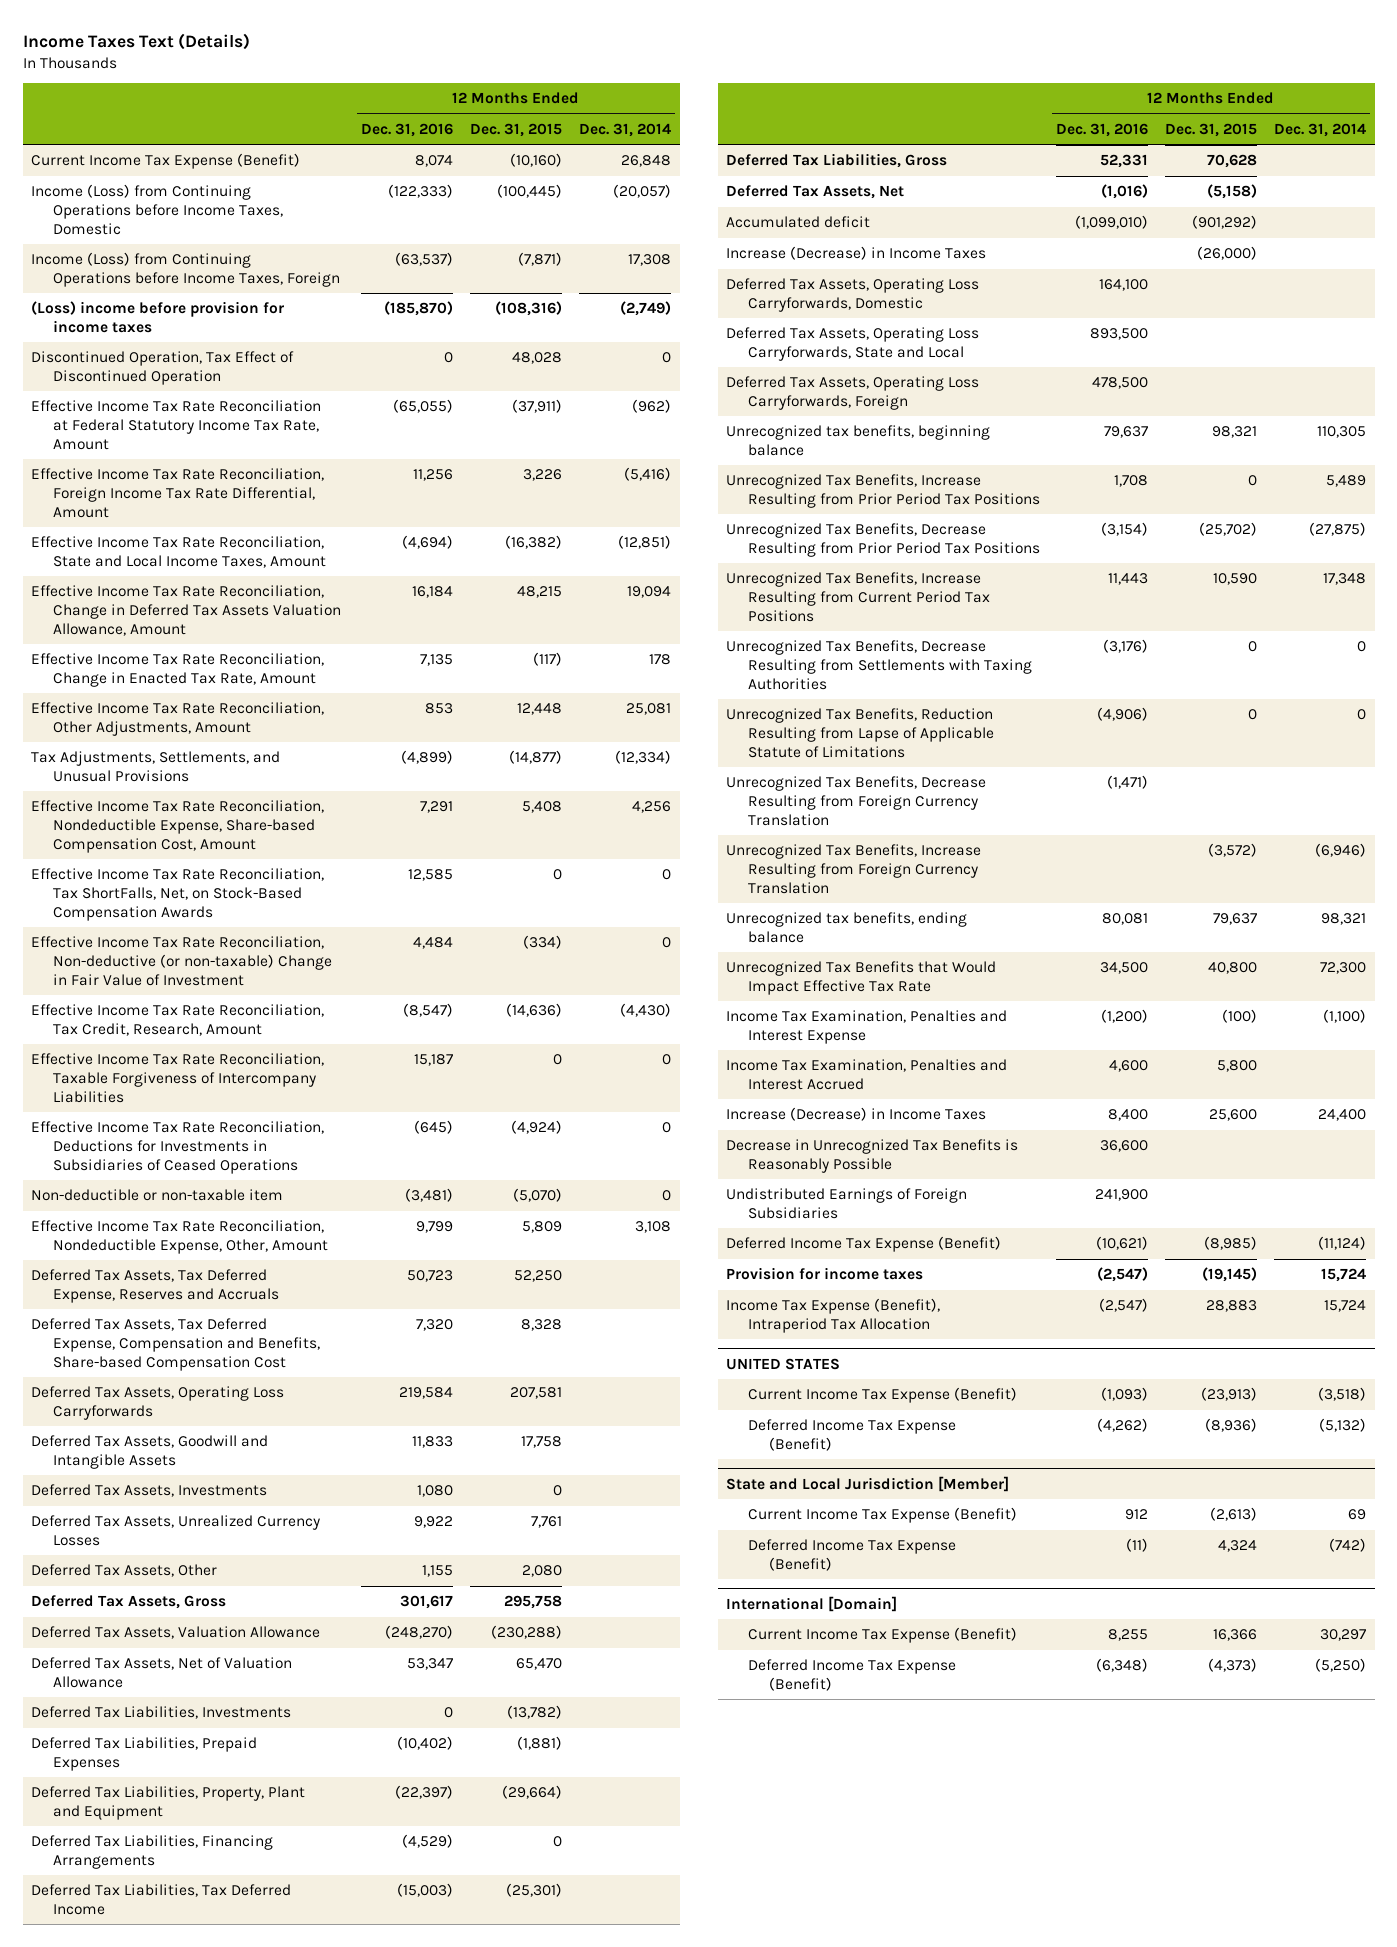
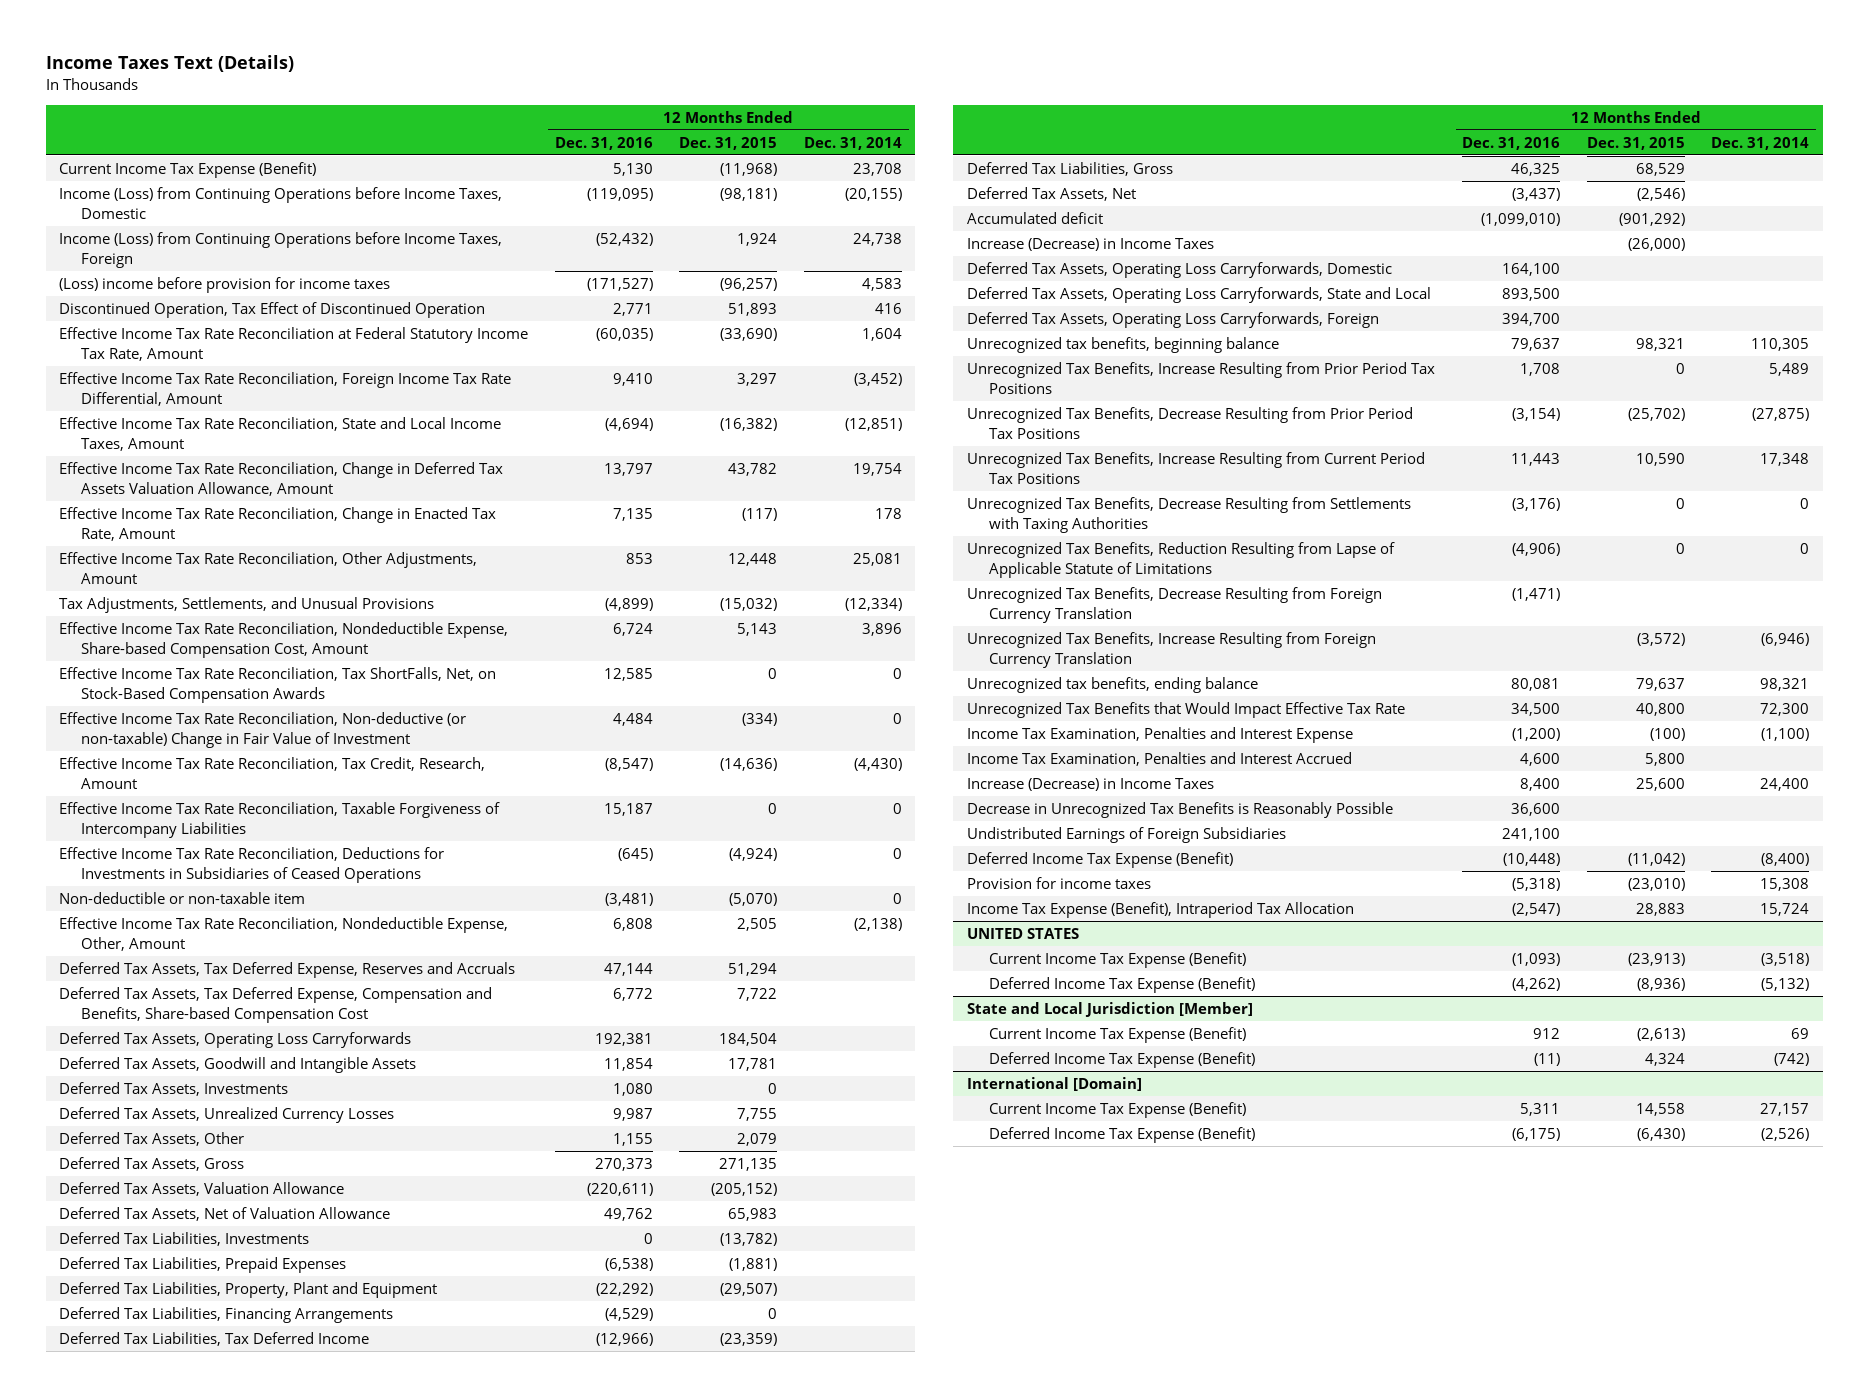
- Current Income Tax Expense (Benefit) | 8,074 | (10,160) | 26,848
- Income (Loss) from Continuing Operations before Income Taxes, Domestic | (122,333) | (100,445) | (20,057)
- Income (Loss) from Continuing Operations before Income Taxes, Foreign | (63,537) | (7,871) | 17,308
- (Loss) income before provision for income taxes | (185,870) | (108,316) | (2,749)
- Discontinued Operation, Tax Effect of Discontinued Operation | 0 | 48,028 | 0
- Effective Income Tax Rate Reconciliation at Federal Statutory Income Tax Rate, Amount | (65,055) | (37,911) | (962)
- Effective Income Tax Rate Reconciliation, Foreign Income Tax Rate Differential, Amount | 11,256 | 3,226 | (5,416)
+ Current Income Tax Expense (Benefit) | 5,130 | (11,968) | 23,708
+ Income (Loss) from Continuing Operations before Income Taxes, Domestic | (119,095) | (98,181) | (20,155)
+ Income (Loss) from Continuing Operations before Income Taxes, Foreign | (52,432) | 1,924 | 24,738
+ (Loss) income before provision for income taxes | (171,527) | (96,257) | 4,583
+ Discontinued Operation, Tax Effect of Discontinued Operation | 2,771 | 51,893 | 416
+ Effective Income Tax Rate Reconciliation at Federal Statutory Income Tax Rate, Amount | (60,035) | (33,690) | 1,604
+ Effective Income Tax Rate Reconciliation, Foreign Income Tax Rate Differential, Amount | 9,410 | 3,297 | (3,452)
- Effective Income Tax Rate Reconciliation, Change in Deferred Tax Assets Valuation Allowance, Amount | 16,184 | 48,215 | 19,094
+ Effective Income Tax Rate Reconciliation, Change in Deferred Tax Assets Valuation Allowance, Amount | 13,797 | 43,782 | 19,754
- Tax Adjustments, Settlements, and Unusual Provisions | (4,899) | (14,877) | (12,334)
- Effective Income Tax Rate Reconciliation, Nondeductible Expense, Share-based Compensation Cost, Amount | 7,291 | 5,408 | 4,256
+ Tax Adjustments, Settlements, and Unusual Provisions | (4,899) | (15,032) | (12,334)
+ Effective Income Tax Rate Reconciliation, Nondeductible Expense, Share-based Compensation Cost, Amount | 6,724 | 5,143 | 3,896
- Effective Income Tax Rate Reconciliation, Nondeductible Expense, Other, Amount | 9,799 | 5,809 | 3,108
- Deferred Tax Assets, Tax Deferred Expense, Reserves and Accruals | 50,723 | 52,250 |
- Deferred Tax Assets, Tax Deferred Expense, Compensation and Benefits, Share-based Compensation Cost | 7,320 | 8,328 |
- Deferred Tax Assets, Operating Loss Carryforwards | 219,584 | 207,581 |
- Deferred Tax Assets, Goodwill and Intangible Assets | 11,833 | 17,758 |
+ Effective Income Tax Rate Reconciliation, Nondeductible Expense, Other, Amount | 6,808 | 2,505 | (2,138)
+ Deferred Tax Assets, Tax Deferred Expense, Reserves and Accruals | 47,144 | 51,294 |
+ Deferred Tax Assets, Tax Deferred Expense, Compensation and Benefits, Share-based Compensation Cost | 6,772 | 7,722 |
+ Deferred Tax Assets, Operating Loss Carryforwards | 192,381 | 184,504 |
+ Deferred Tax Assets, Goodwill and Intangible Assets | 11,854 | 17,781 |
- Deferred Tax Assets, Unrealized Currency Losses | 9,922 | 7,761 |
- Deferred Tax Assets, Other | 1,155 | 2,080 |
- Deferred Tax Assets, Gross | 301,617 | 295,758 |
- Deferred Tax Assets, Valuation Allowance | (248,270) | (230,288) |
- Deferred Tax Assets, Net of Valuation Allowance | 53,347 | 65,470 |
+ Deferred Tax Assets, Unrealized Currency Losses | 9,987 | 7,755 |
+ Deferred Tax Assets, Other | 1,155 | 2,079 |
+ Deferred Tax Assets, Gross | 270,373 | 271,135 |
+ Deferred Tax Assets, Valuation Allowance | (220,611) | (205,152) |
+ Deferred Tax Assets, Net of Valuation Allowance | 49,762 | 65,983 |
- Deferred Tax Liabilities, Prepaid Expenses | (10,402) | (1,881) |
- Deferred Tax Liabilities, Property, Plant and Equipment | (22,397) | (29,664) |
+ Deferred Tax Liabilities, Prepaid Expenses | (6,538) | (1,881) |
+ Deferred Tax Liabilities, Property, Plant and Equipment | (22,292) | (29,507) |
- Deferred Tax Liabilities, Tax Deferred Income | (15,003) | (25,301) |
- Deferred Tax Liabilities, Gross | 52,331 | 70,628 |
- Deferred Tax Assets, Net | (1,016) | (5,158) |
+ Deferred Tax Liabilities, Tax Deferred Income | (12,966) | (23,359) |
+ Deferred Tax Liabilities, Gross | 46,325 | 68,529 |
+ Deferred Tax Assets, Net | (3,437) | (2,546) |
- Deferred Tax Assets, Operating Loss Carryforwards, Foreign | 478,500 | |
+ Deferred Tax Assets, Operating Loss Carryforwards, Foreign | 394,700 | |
- Undistributed Earnings of Foreign Subsidiaries | 241,900 | |
- Deferred Income Tax Expense (Benefit) | (10,621) | (8,985) | (11,124)
- Provision for income taxes | (2,547) | (19,145) | 15,724
+ Undistributed Earnings of Foreign Subsidiaries | 241,100 | |
+ Deferred Income Tax Expense (Benefit) | (10,448) | (11,042) | (8,400)
+ Provision for income taxes | (5,318) | (23,010) | 15,308
@ International [Domain]
- Current Income Tax Expense (Benefit) | 8,255 | 16,366 | 30,297
- Deferred Income Tax Expense (Benefit) | (6,348) | (4,373) | (5,250)
+ Current Income Tax Expense (Benefit) | 5,311 | 14,558 | 27,157
+ Deferred Income Tax Expense (Benefit) | (6,175) | (6,430) | (2,526)

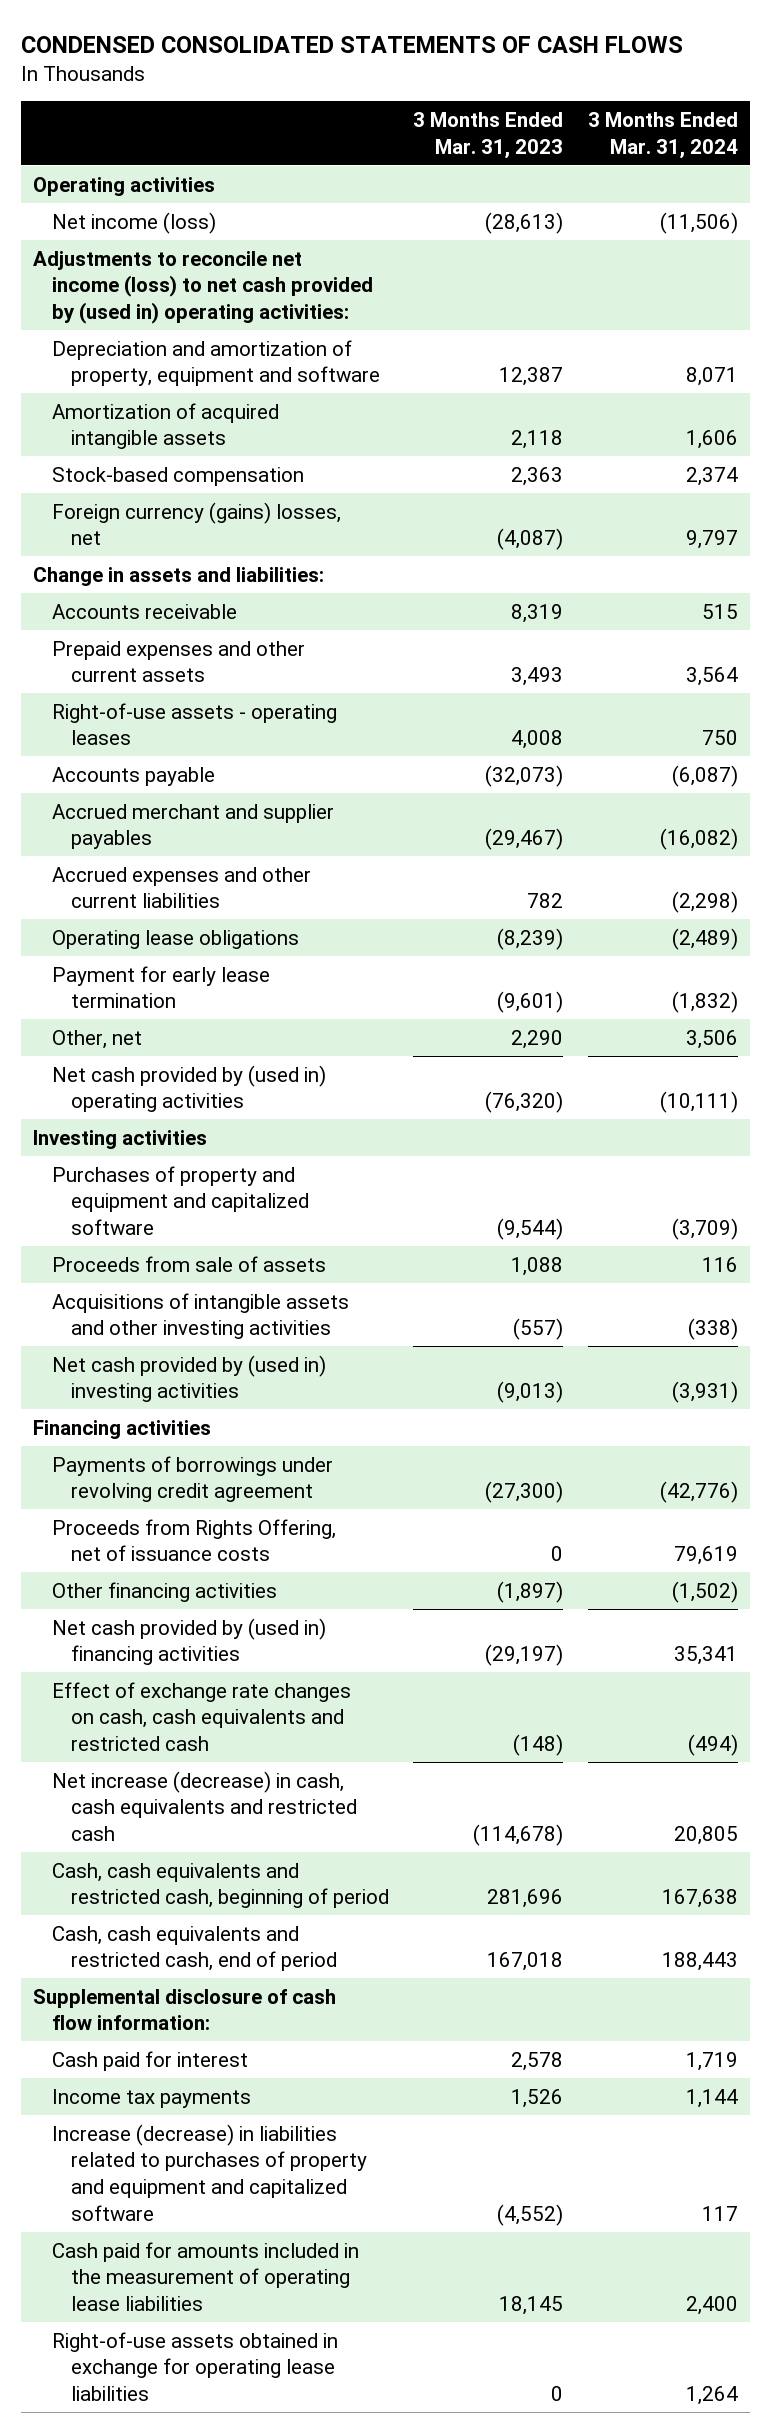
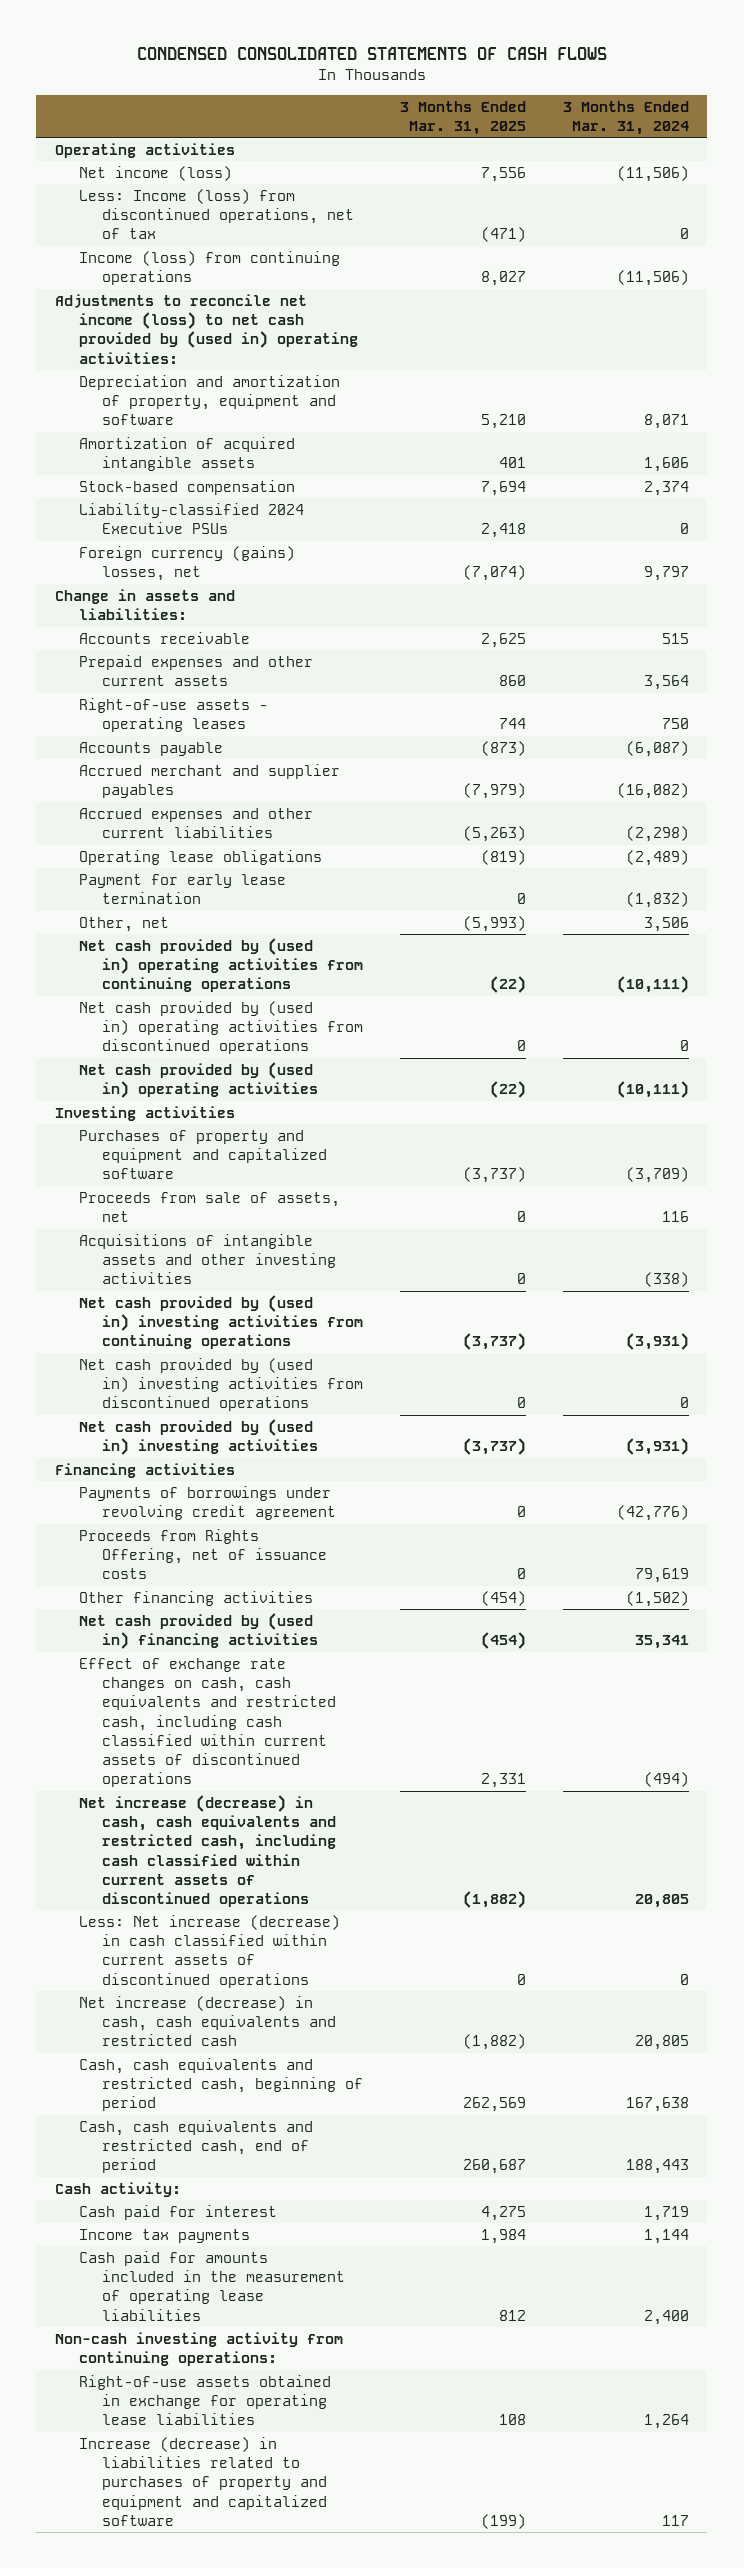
- | 3 Months Ended Mar. 31, 2023 | 3 Months Ended Mar. 31, 2024
+ | 3 Months Ended Mar. 31, 2025 | 3 Months Ended Mar. 31, 2024
+ Less: Income (loss) from discontinued operations, net of tax | (471) | 0
+ Income (loss) from continuing operations | 8,027 | (11,506)
+ Liability-classified 2024 Executive PSUs | 2,418 | 0
+ Net cash provided by (used in) operating activities from continuing operations | (22) | (10,111)
+ Net cash provided by (used in) operating activities from discontinued operations | 0 | 0
- Proceeds from sale of assets | 1,088 | 116
+ Proceeds from sale of assets, net | 0 | 116
+ Net cash provided by (used in) investing activities from continuing operations | (3,737) | (3,931)
+ Net cash provided by (used in) investing activities from discontinued operations | 0 | 0
- Effect of exchange rate changes on cash, cash equivalents and restricted cash | (148) | (494)
+ Effect of exchange rate changes on cash, cash equivalents and restricted cash, including cash classified within current assets of discontinued operations | 2,331 | (494)
+ Net increase (decrease) in cash, cash equivalents and restricted cash, including cash classified within current assets of discontinued operations | (1,882) | 20,805
+ Less: Net increase (decrease) in cash classified within current assets of discontinued operations | 0 | 0
- Supplemental disclosure of cash flow information:
+ Cash activity:
+ Non-cash investing activity from continuing operations:
moved down: Increase (decrease) in liabilities related to purchases of property and equipment and capitalized software | (199) | 117

